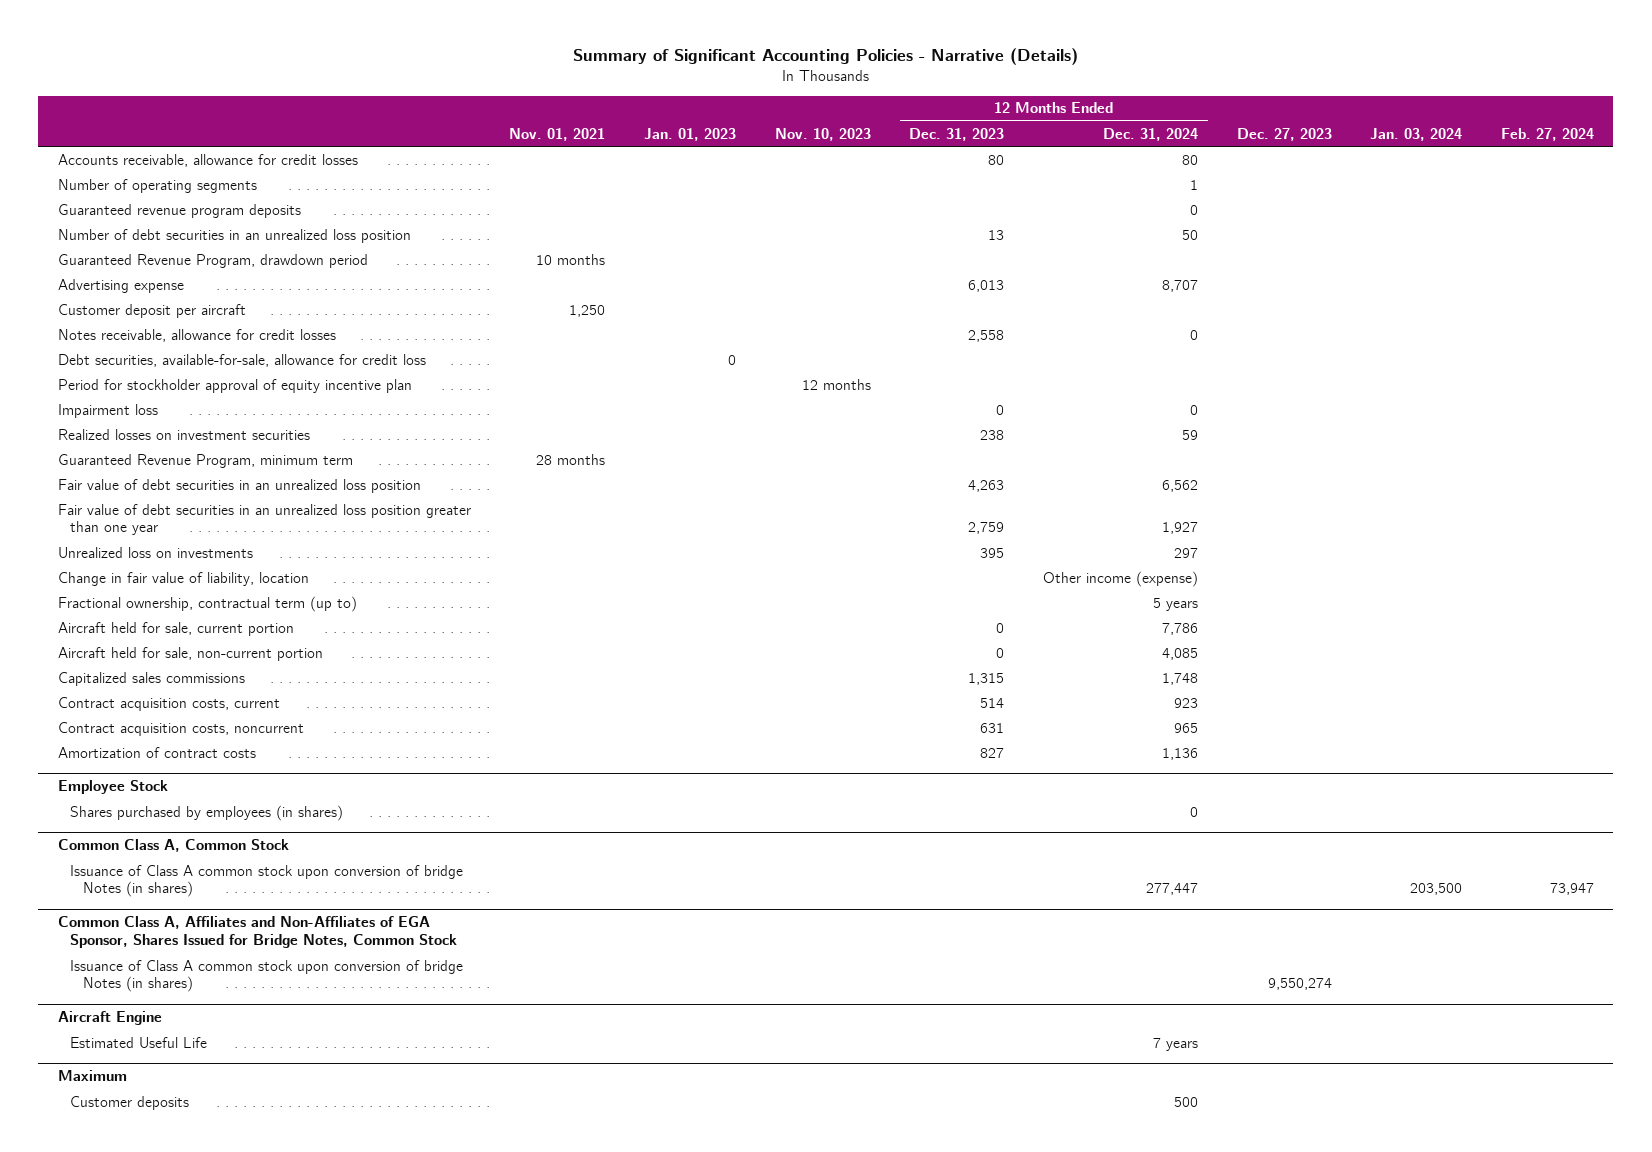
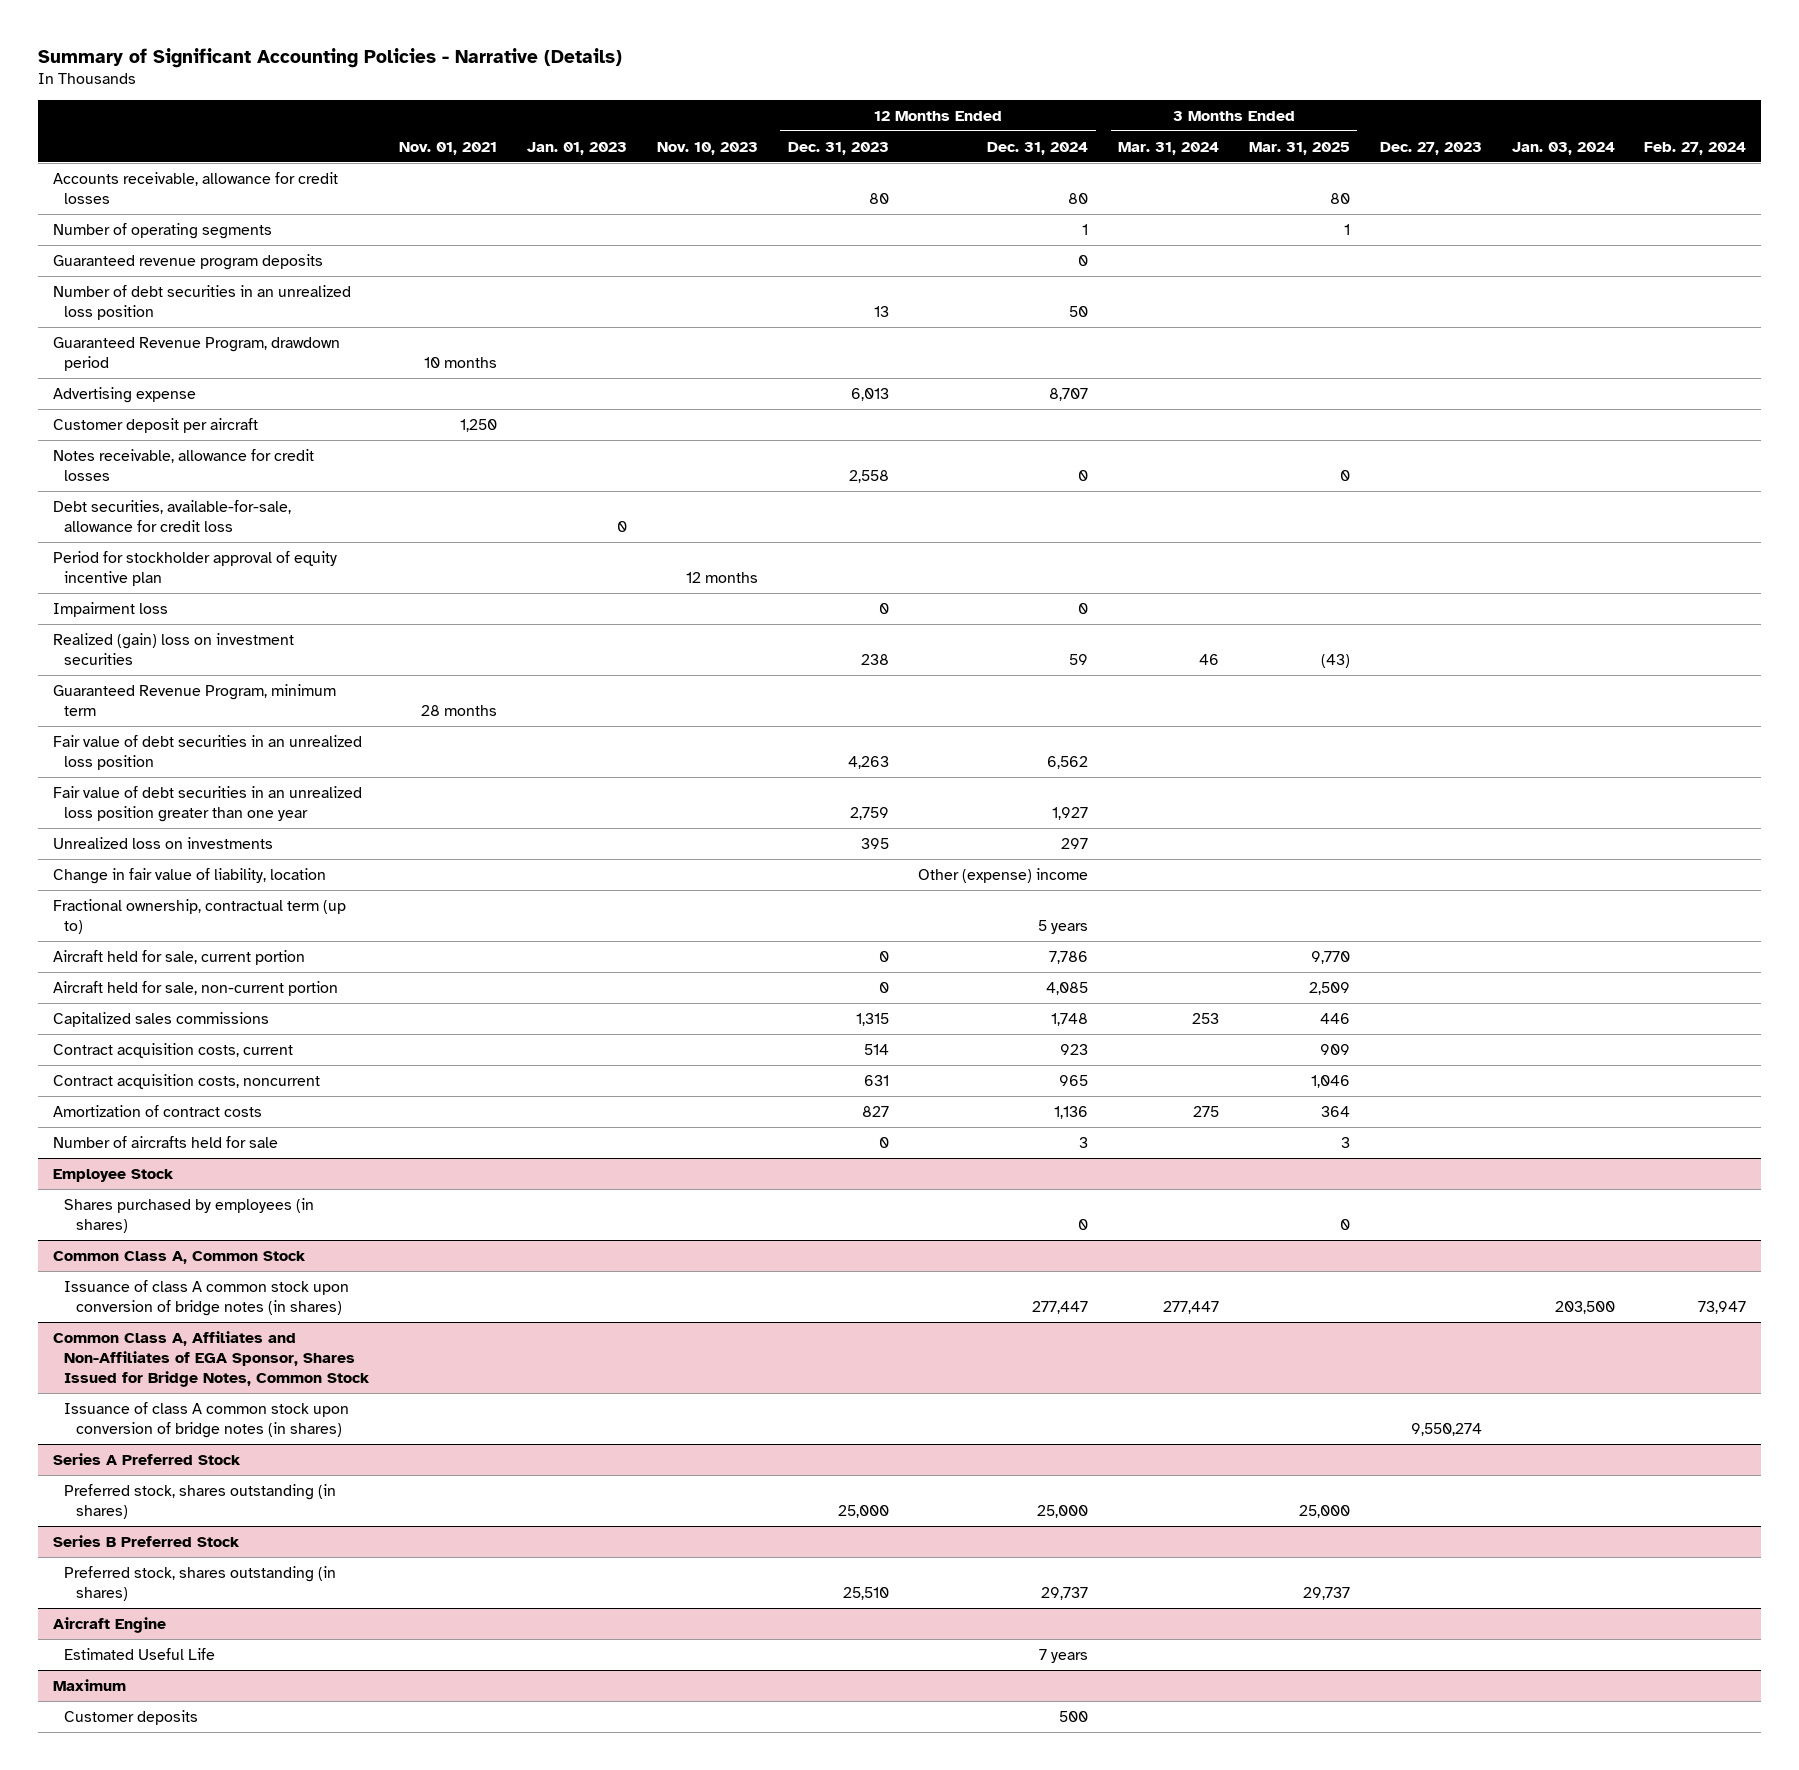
- | Nov. 01, 2021 | Jan. 01, 2023 | Nov. 10, 2023 | 12 Months Ended Dec. 31, 2023 | 12 Months Ended Dec. 31, 2024 | Dec. 27, 2023 | Jan. 03, 2024 | Feb. 27, 2024
+ | Nov. 01, 2021 | Jan. 01, 2023 | Nov. 10, 2023 | 12 Months Ended Dec. 31, 2023 | 12 Months Ended Dec. 31, 2024 | 3 Months Ended Mar. 31, 2024 | 3 Months Ended Mar. 31, 2025 | Dec. 27, 2023 | Jan. 03, 2024 | Feb. 27, 2024
- Realized losses on investment securities | | | | 238 | 59 | | |
+ Realized (gain) loss on investment securities | | | | 238 | 59 | 46 | (43) | | |
- Change in fair value of liability, location | | | | | Other income (expense) | | |
+ Change in fair value of liability, location | | | | | Other (expense) income | | | | |
+ Number of aircrafts held for sale | | | | 0 | 3 | | 3 | | |
@ Common Class A, Common Stock
- Issuance of Class A common stock upon conversion of bridge Notes (in shares) | | | | | 277,447 | | 203,500 | 73,947
+ Issuance of class A common stock upon conversion of bridge notes (in shares) | | | | | 277,447 | 277,447 | | | 203,500 | 73,947
@ Common Class A, Affiliates and Non-Affiliates of EGA Sponsor, Shares Issued for Bridge Notes, Common Stock
- Issuance of Class A common stock upon conversion of bridge Notes (in shares) | | | | | | 9,550,274 | |
+ Issuance of class A common stock upon conversion of bridge notes (in shares) | | | | | | | | 9,550,274 | |
+ Series A Preferred Stock
+ Preferred stock, shares outstanding (in shares) | | | | 25,000 | 25,000 | | 25,000 | | |
+ Series B Preferred Stock
+ Preferred stock, shares outstanding (in shares) | | | | 25,510 | 29,737 | | 29,737 | | |

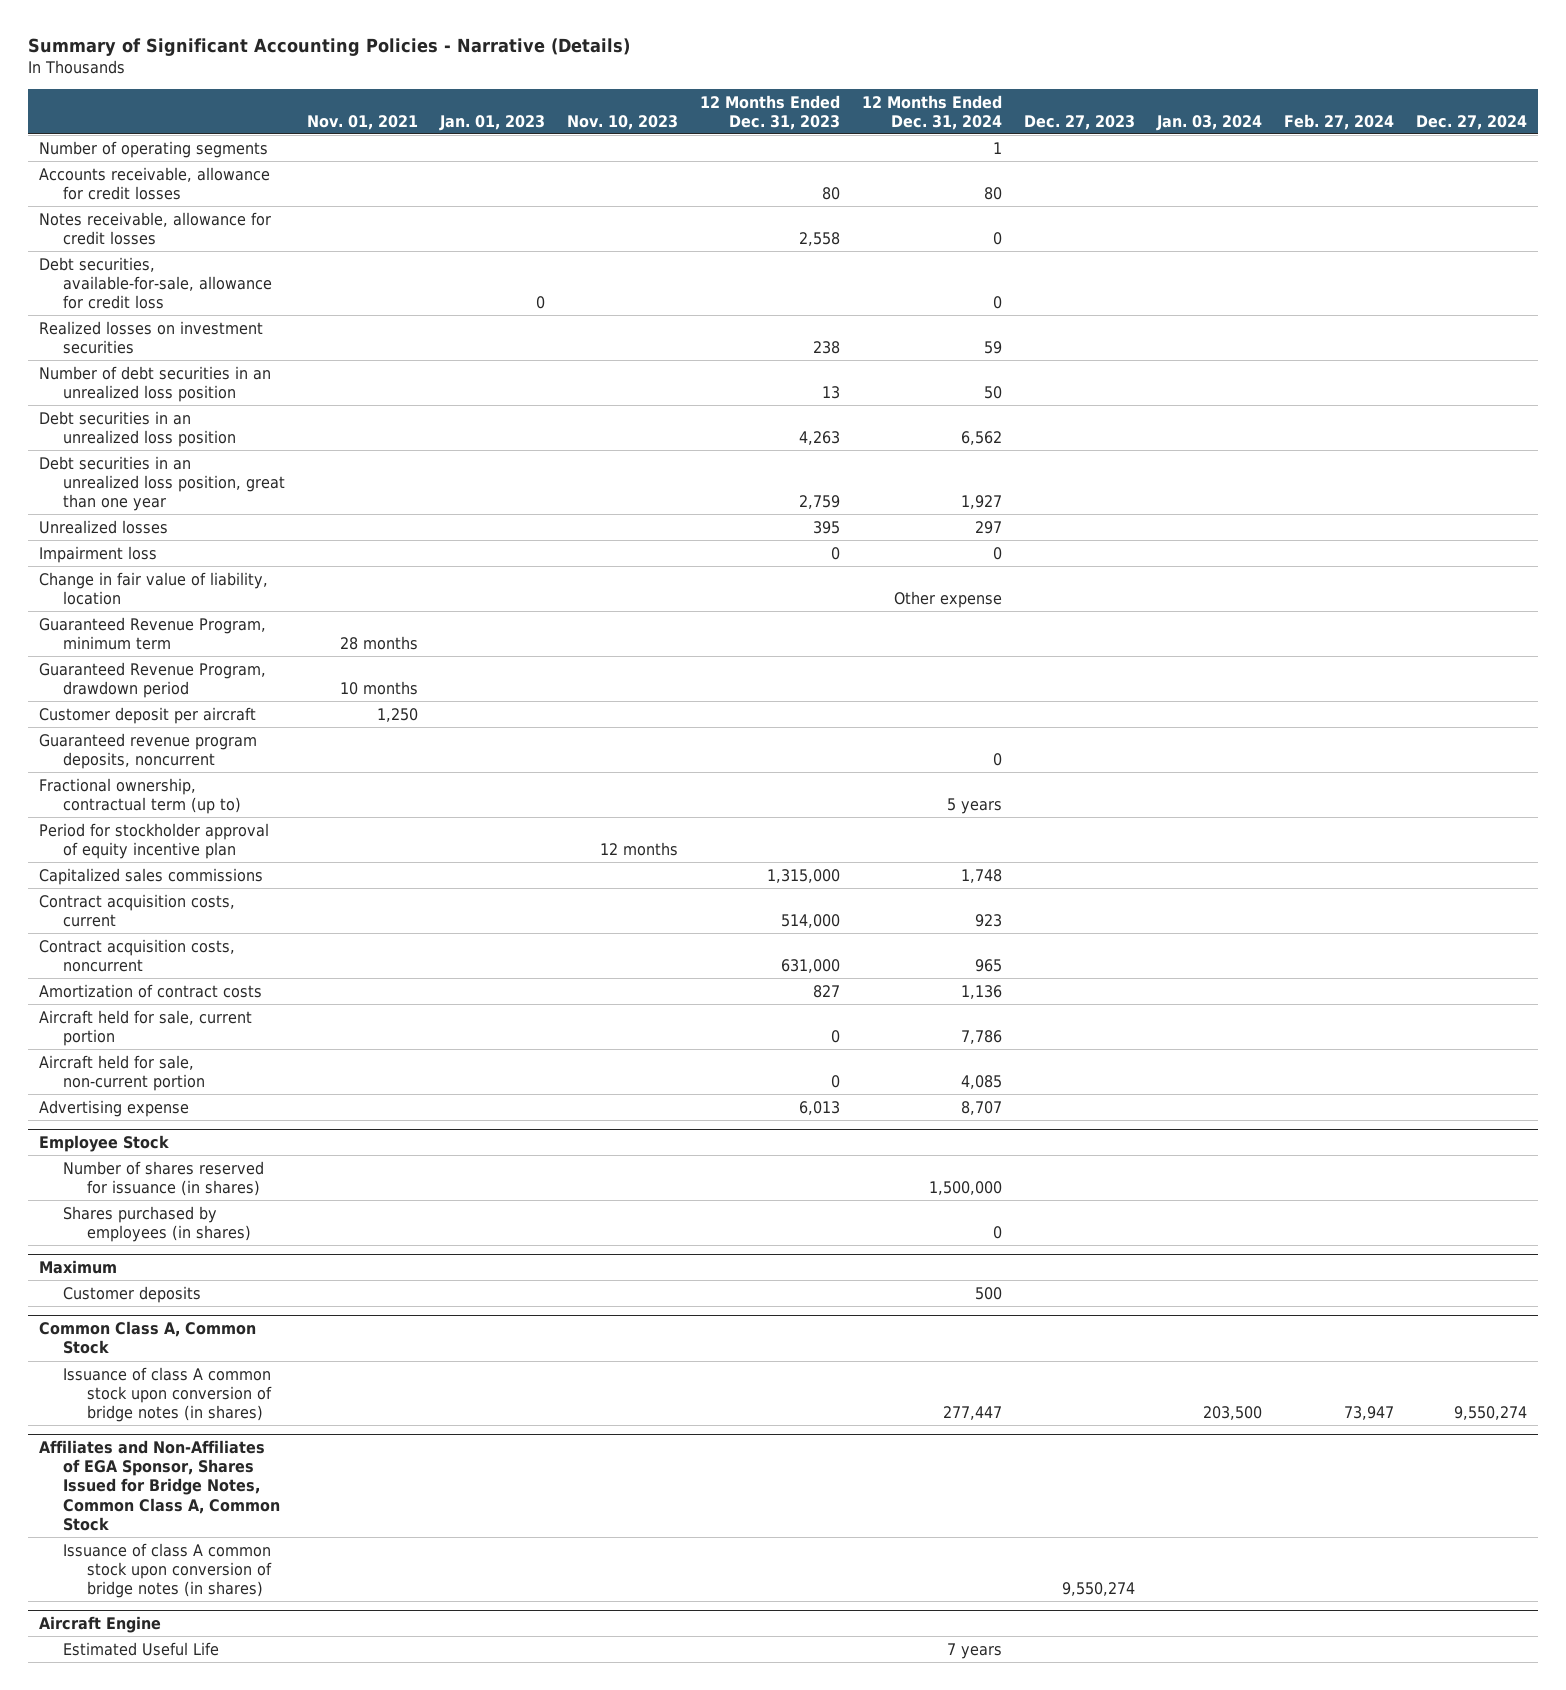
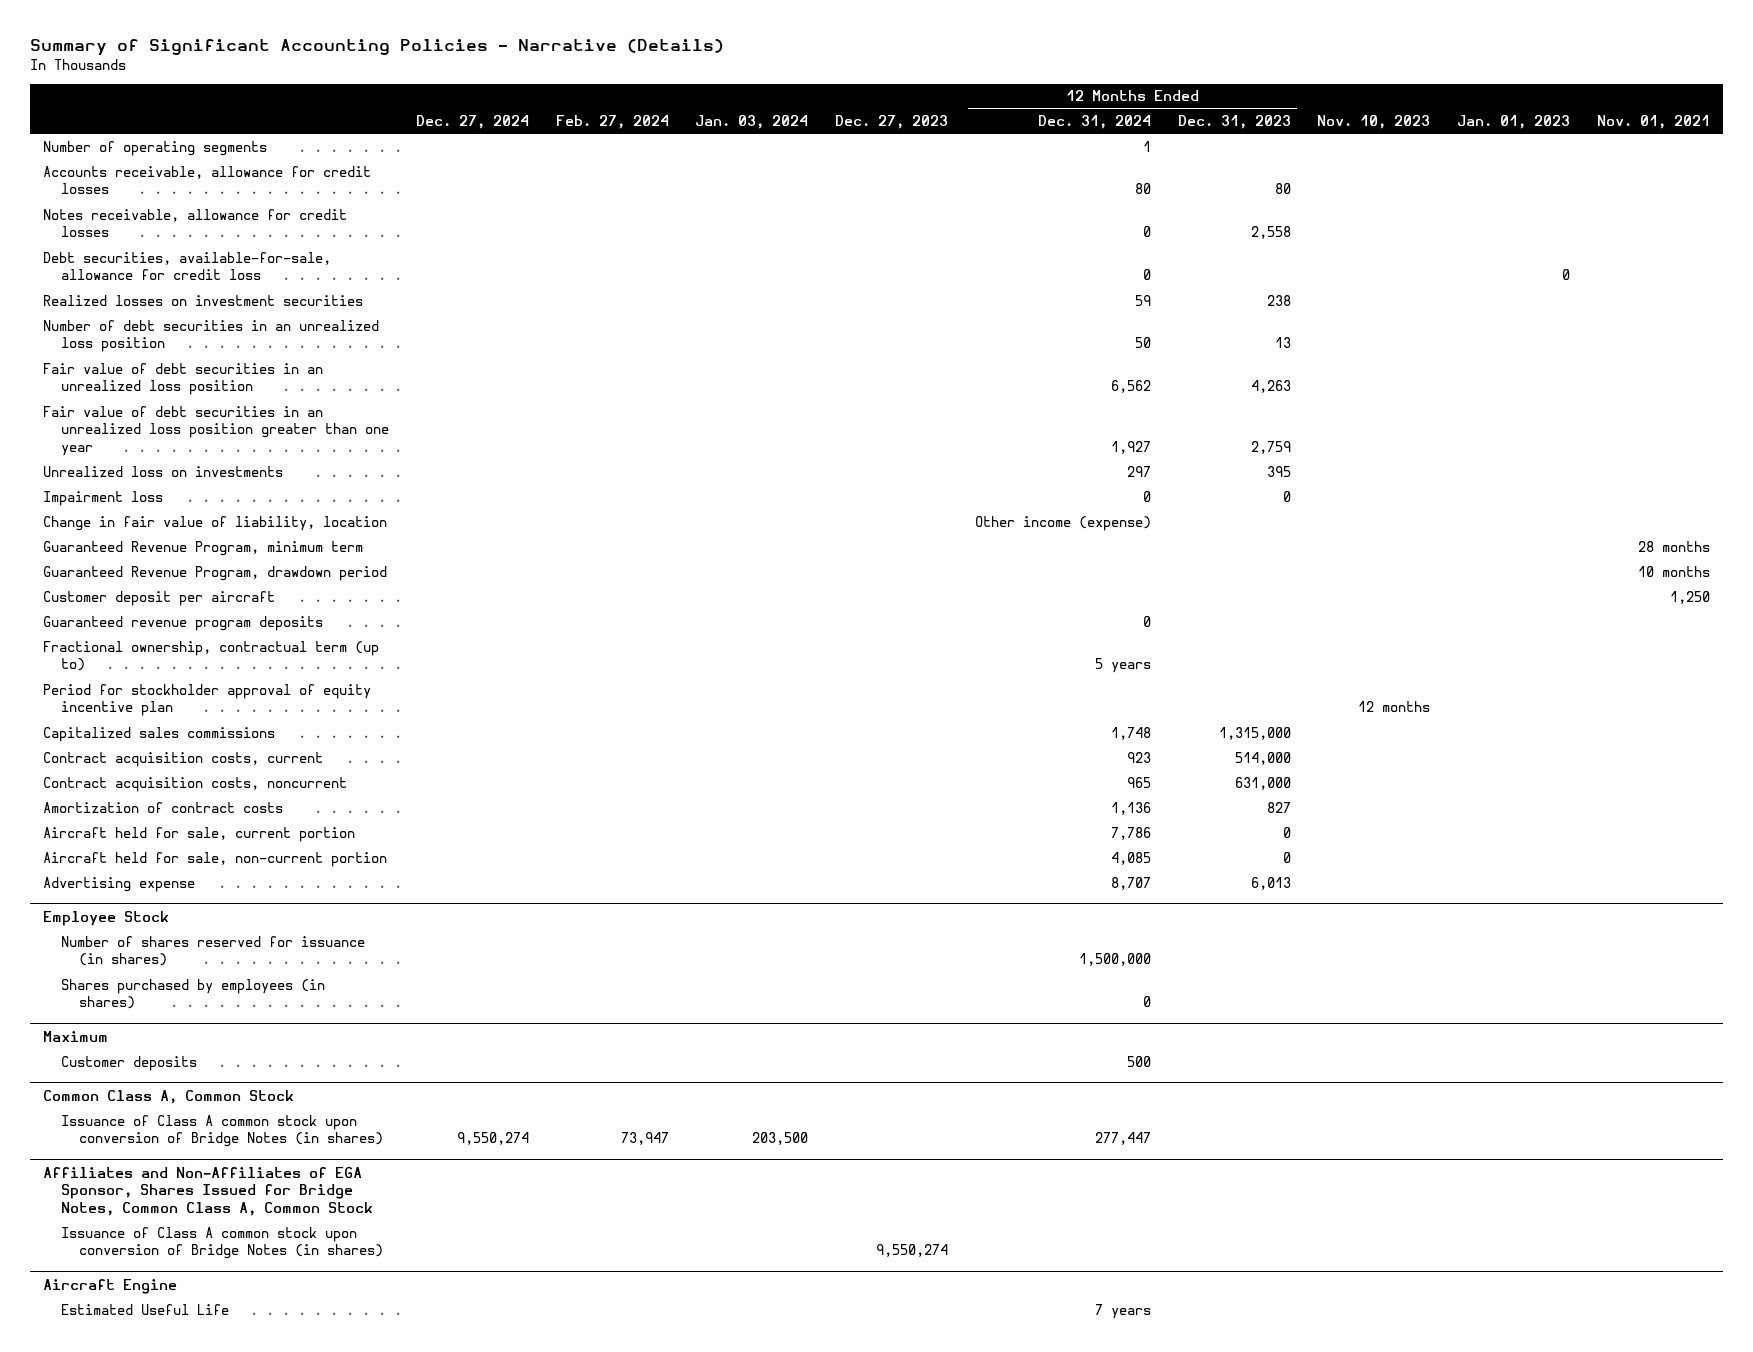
- | Nov. 01, 2021 | Jan. 01, 2023 | Nov. 10, 2023 | 12 Months Ended Dec. 31, 2023 | 12 Months Ended Dec. 31, 2024 | Dec. 27, 2023 | Jan. 03, 2024 | Feb. 27, 2024 | Dec. 27, 2024
+ | Dec. 27, 2024 | Feb. 27, 2024 | Jan. 03, 2024 | Dec. 27, 2023 | 12 Months Ended Dec. 31, 2024 | 12 Months Ended Dec. 31, 2023 | Nov. 10, 2023 | Jan. 01, 2023 | Nov. 01, 2021
- Debt securities in an unrealized loss position | | | | 4,263 | 6,562 | | | |
- Debt securities in an unrealized loss position, great than one year | | | | 2,759 | 1,927 | | | |
- Unrealized losses | | | | 395 | 297 | | | |
+ Fair value of debt securities in an unrealized loss position | | | | | 6,562 | 4,263 | | |
+ Fair value of debt securities in an unrealized loss position greater than one year | | | | | 1,927 | 2,759 | | |
+ Unrealized loss on investments | | | | | 297 | 395 | | |
- Change in fair value of liability, location | | | | | Other expense | | | |
+ Change in fair value of liability, location | | | | | Other income (expense) | | | |
- Guaranteed revenue program deposits, noncurrent | | | | | 0 | | | |
+ Guaranteed revenue program deposits | | | | | 0 | | | |
@ Common Class A, Common Stock
- Issuance of class A common stock upon conversion of bridge notes (in shares) | | | | | 277,447 | | 203,500 | 73,947 | 9,550,274
+ Issuance of Class A common stock upon conversion of Bridge Notes (in shares) | 9,550,274 | 73,947 | 203,500 | | 277,447 | | | |
@ Affiliates and Non-Affiliates of EGA Sponsor, Shares Issued for Bridge Notes, Common Class A, Common Stock
- Issuance of class A common stock upon conversion of bridge notes (in shares) | | | | | | 9,550,274 | | |
+ Issuance of Class A common stock upon conversion of Bridge Notes (in shares) | | | | 9,550,274 | | | | |

